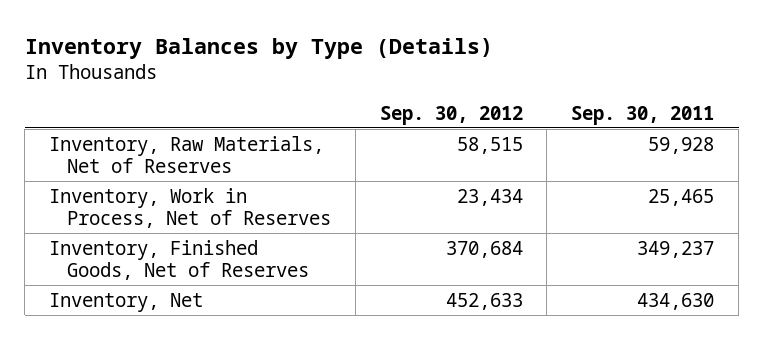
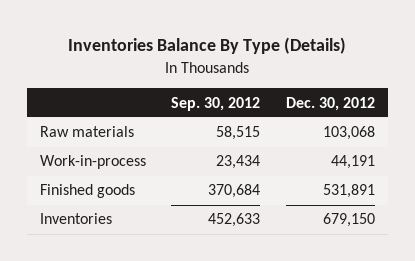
- Inventory Balances by Type (Details)
+ Inventories Balance By Type (Details)
- | Sep. 30, 2012 | Sep. 30, 2011
+ | Sep. 30, 2012 | Dec. 30, 2012
- Inventory, Raw Materials, Net of Reserves | 58,515 | 59,928
- Inventory, Work in Process, Net of Reserves | 23,434 | 25,465
- Inventory, Finished Goods, Net of Reserves | 370,684 | 349,237
- Inventory, Net | 452,633 | 434,630
+ Raw materials | 58,515 | 103,068
+ Work-in-process | 23,434 | 44,191
+ Finished goods | 370,684 | 531,891
+ Inventories | 452,633 | 679,150

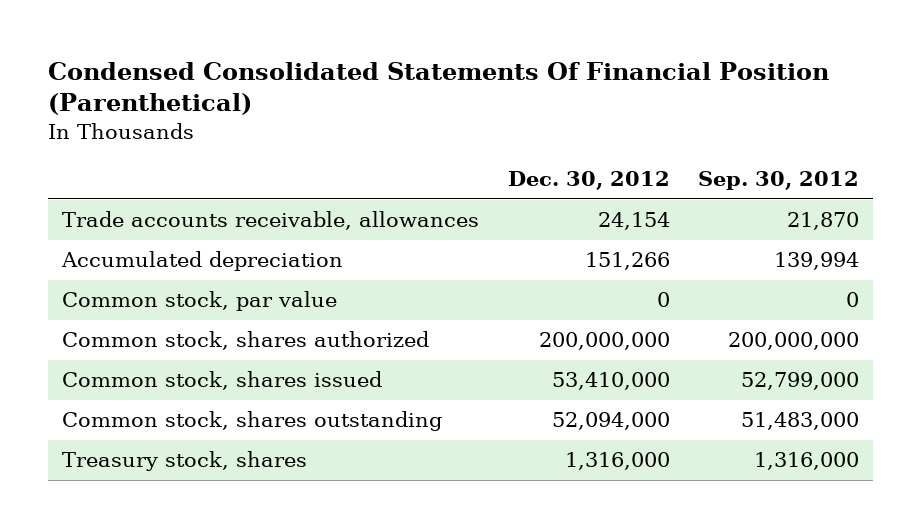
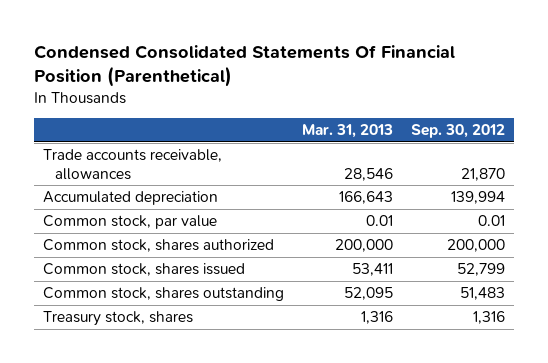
- | Dec. 30, 2012 | Sep. 30, 2012
+ | Mar. 31, 2013 | Sep. 30, 2012
- Common stock, par value | 0 | 0
- Common stock, shares authorized | 200,000,000 | 200,000,000
- Common stock, shares issued | 53,410,000 | 52,799,000
- Common stock, shares outstanding | 52,094,000 | 51,483,000
- Treasury stock, shares | 1,316,000 | 1,316,000
+ Common stock, par value | 0.01 | 0.01
+ Common stock, shares authorized | 200,000 | 200,000
+ Common stock, shares issued | 53,411 | 52,799
+ Common stock, shares outstanding | 52,095 | 51,483
+ Treasury stock, shares | 1,316 | 1,316

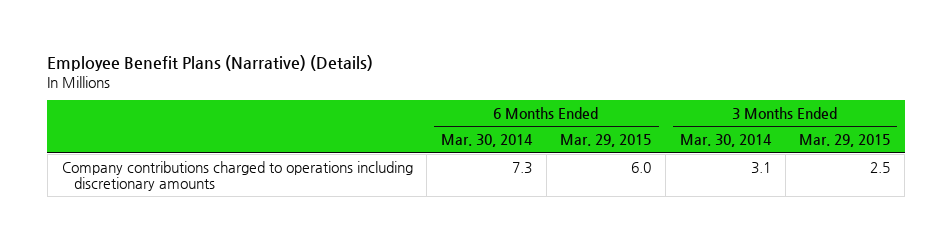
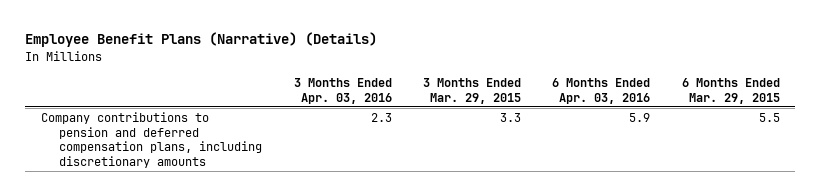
- | 6 Months Ended Mar. 30, 2014 | 6 Months Ended Mar. 29, 2015 | 3 Months Ended Mar. 30, 2014 | 3 Months Ended Mar. 29, 2015
+ | 3 Months Ended Apr. 03, 2016 | 3 Months Ended Mar. 29, 2015 | 6 Months Ended Apr. 03, 2016 | 6 Months Ended Mar. 29, 2015
- Company contributions charged to operations including discretionary amounts | 7.3 | 6.0 | 3.1 | 2.5
+ Company contributions to pension and deferred compensation plans, including discretionary amounts | 2.3 | 3.3 | 5.9 | 5.5

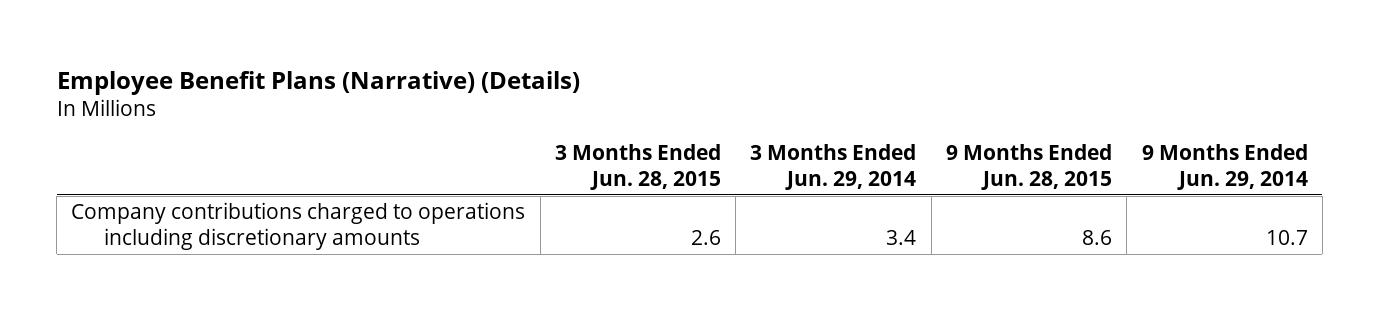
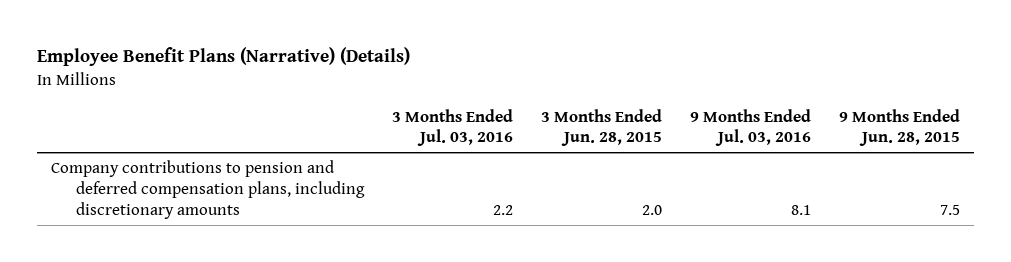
- | 3 Months Ended Jun. 28, 2015 | 3 Months Ended Jun. 29, 2014 | 9 Months Ended Jun. 28, 2015 | 9 Months Ended Jun. 29, 2014
+ | 3 Months Ended Jul. 03, 2016 | 3 Months Ended Jun. 28, 2015 | 9 Months Ended Jul. 03, 2016 | 9 Months Ended Jun. 28, 2015
- Company contributions charged to operations including discretionary amounts | 2.6 | 3.4 | 8.6 | 10.7
+ Company contributions to pension and deferred compensation plans, including discretionary amounts | 2.2 | 2.0 | 8.1 | 7.5

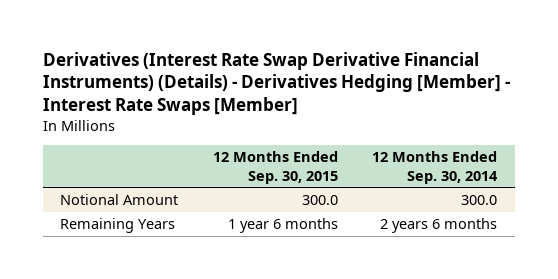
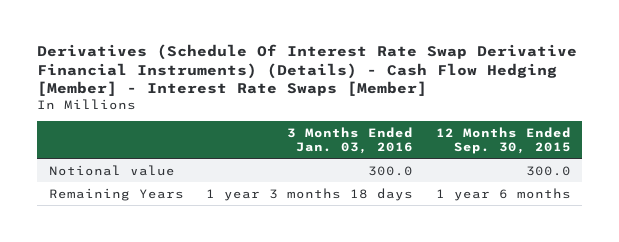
- Derivatives (Interest Rate Swap Derivative Financial Instruments) (Details) - Derivatives Hedging [Member] - Interest Rate Swaps [Member]
+ Derivatives (Schedule Of Interest Rate Swap Derivative Financial Instruments) (Details) - Cash Flow Hedging [Member] - Interest Rate Swaps [Member]
- | 12 Months Ended Sep. 30, 2015 | 12 Months Ended Sep. 30, 2014
+ | 3 Months Ended Jan. 03, 2016 | 12 Months Ended Sep. 30, 2015
- Notional Amount | 300.0 | 300.0
+ Notional value | 300.0 | 300.0

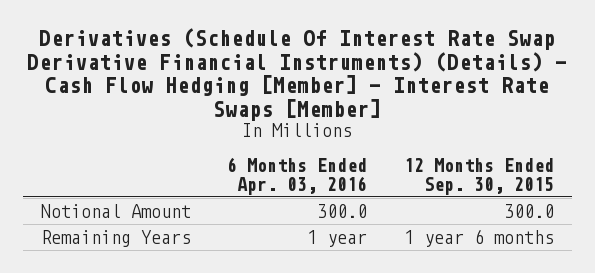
- | 3 Months Ended Jan. 03, 2016 | 12 Months Ended Sep. 30, 2015
+ | 6 Months Ended Apr. 03, 2016 | 12 Months Ended Sep. 30, 2015
- Notional value | 300.0 | 300.0
+ Notional Amount | 300.0 | 300.0

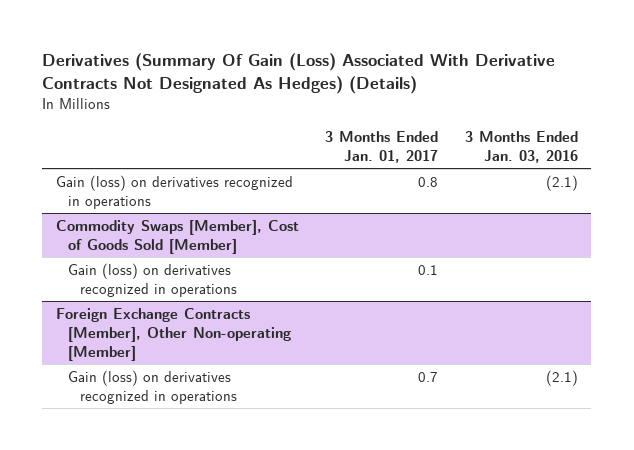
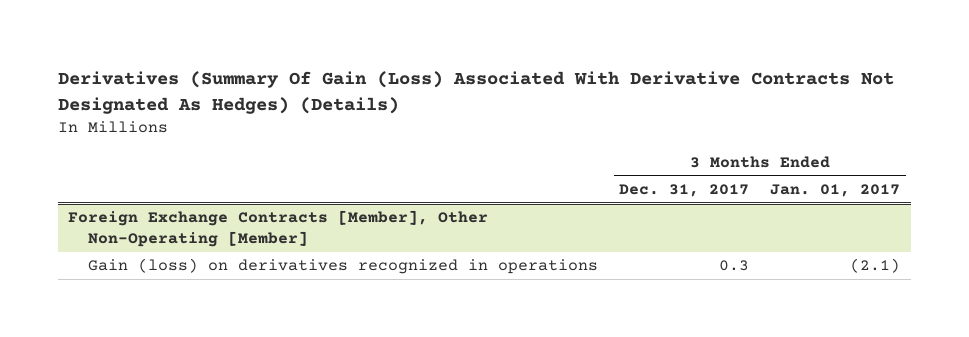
- | 3 Months Ended Jan. 01, 2017 | 3 Months Ended Jan. 03, 2016
+ | 3 Months Ended Dec. 31, 2017 | 3 Months Ended Jan. 01, 2017
- Gain (loss) on derivatives recognized in operations | 0.8 | (2.1)
- Commodity Swaps [Member], Cost of Goods Sold [Member]
- Gain (loss) on derivatives recognized in operations | 0.1 |
- Foreign Exchange Contracts [Member], Other Non-operating [Member]
- Gain (loss) on derivatives recognized in operations | 0.7 | (2.1)
+ Foreign Exchange Contracts [Member], Other Non-Operating [Member]
+ Gain (loss) on derivatives recognized in operations | 0.3 | (2.1)

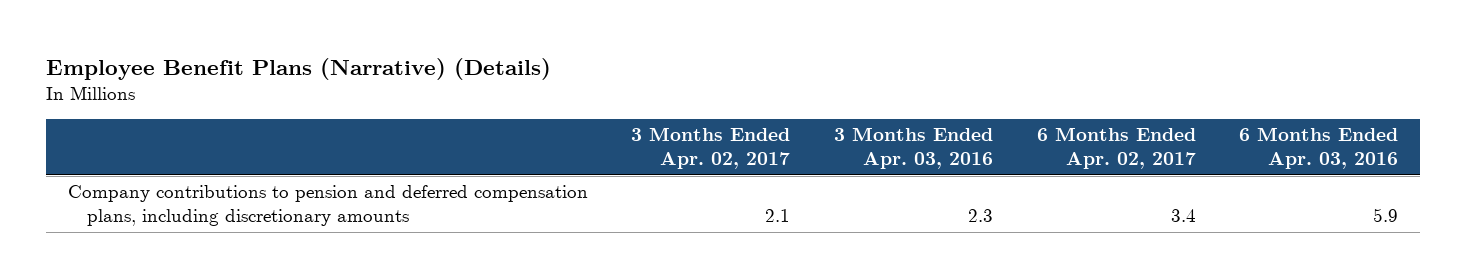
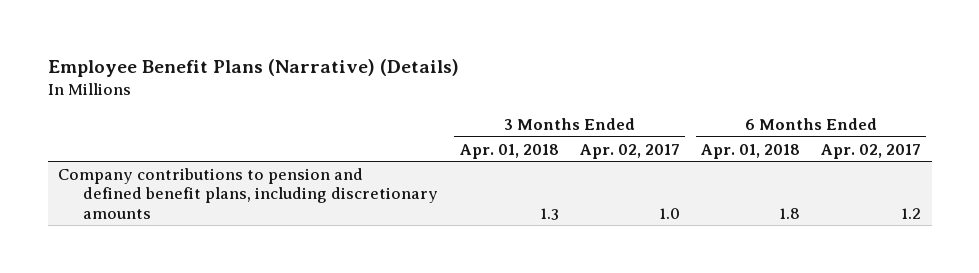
- | 3 Months Ended Apr. 02, 2017 | 3 Months Ended Apr. 03, 2016 | 6 Months Ended Apr. 02, 2017 | 6 Months Ended Apr. 03, 2016
+ | 3 Months Ended Apr. 01, 2018 | 3 Months Ended Apr. 02, 2017 | 6 Months Ended Apr. 01, 2018 | 6 Months Ended Apr. 02, 2017
- Company contributions to pension and deferred compensation plans, including discretionary amounts | 2.1 | 2.3 | 3.4 | 5.9
+ Company contributions to pension and defined benefit plans, including discretionary amounts | 1.3 | 1.0 | 1.8 | 1.2

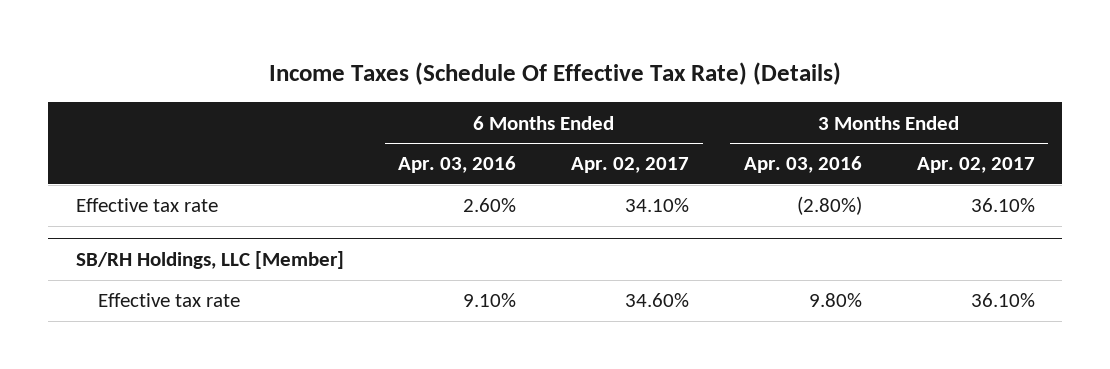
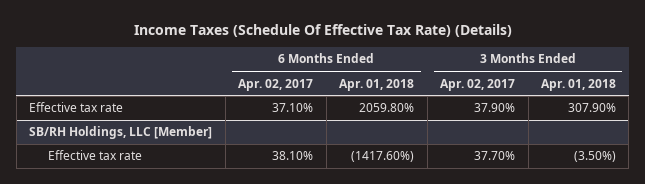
- | 6 Months Ended Apr. 03, 2016 | 6 Months Ended Apr. 02, 2017 | 3 Months Ended Apr. 03, 2016 | 3 Months Ended Apr. 02, 2017
+ | 6 Months Ended Apr. 02, 2017 | 6 Months Ended Apr. 01, 2018 | 3 Months Ended Apr. 02, 2017 | 3 Months Ended Apr. 01, 2018
- Effective tax rate | 2.60% | 34.10% | (2.80%) | 36.10%
+ Effective tax rate | 37.10% | 2059.80% | 37.90% | 307.90%
@ SB/RH Holdings, LLC [Member]
- Effective tax rate | 9.10% | 34.60% | 9.80% | 36.10%
+ Effective tax rate | 38.10% | (1417.60%) | 37.70% | (3.50%)

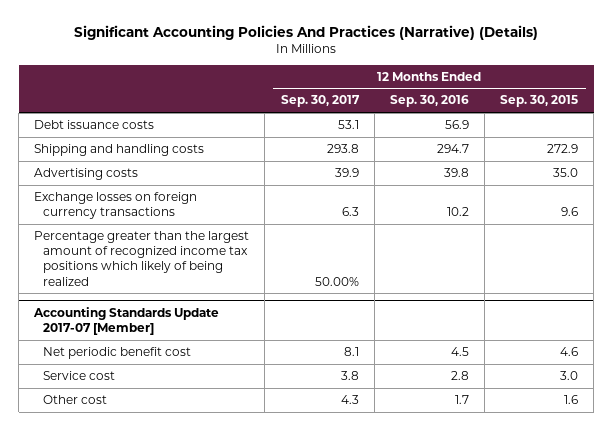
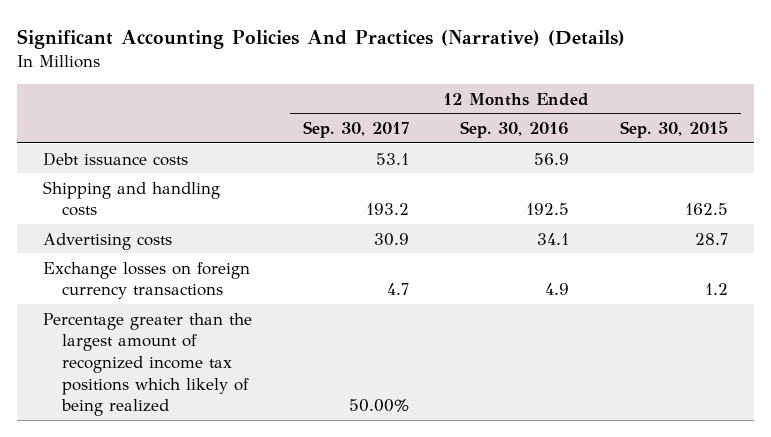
- Shipping and handling costs | 293.8 | 294.7 | 272.9
- Advertising costs | 39.9 | 39.8 | 35.0
- Exchange losses on foreign currency transactions | 6.3 | 10.2 | 9.6
+ Shipping and handling costs | 193.2 | 192.5 | 162.5
+ Advertising costs | 30.9 | 34.1 | 28.7
+ Exchange losses on foreign currency transactions | 4.7 | 4.9 | 1.2
- Accounting Standards Update 2017-07 [Member]
- Net periodic benefit cost | 8.1 | 4.5 | 4.6
- Service cost | 3.8 | 2.8 | 3.0
- Other cost | 4.3 | 1.7 | 1.6

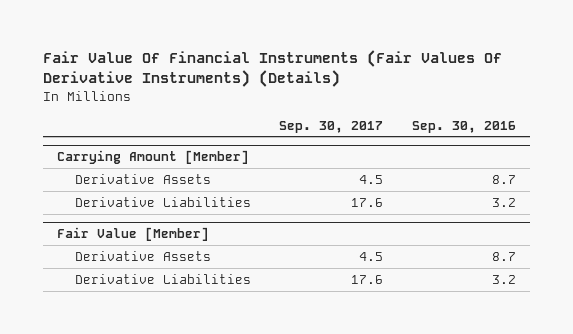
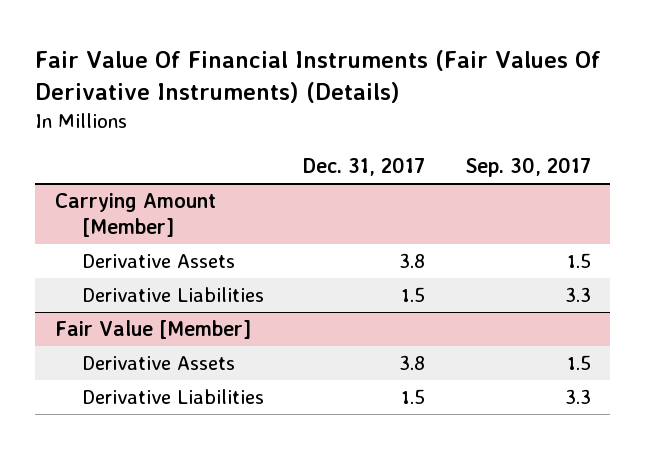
- | Sep. 30, 2017 | Sep. 30, 2016
+ | Dec. 31, 2017 | Sep. 30, 2017
@ Carrying Amount [Member]
- Derivative Assets | 4.5 | 8.7
- Derivative Liabilities | 17.6 | 3.2
+ Derivative Assets | 3.8 | 1.5
+ Derivative Liabilities | 1.5 | 3.3
@ Fair Value [Member]
- Derivative Assets | 4.5 | 8.7
- Derivative Liabilities | 17.6 | 3.2
+ Derivative Assets | 3.8 | 1.5
+ Derivative Liabilities | 1.5 | 3.3

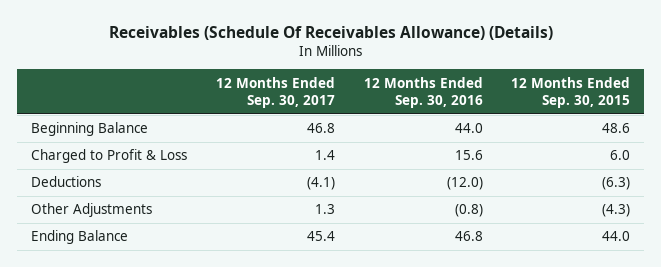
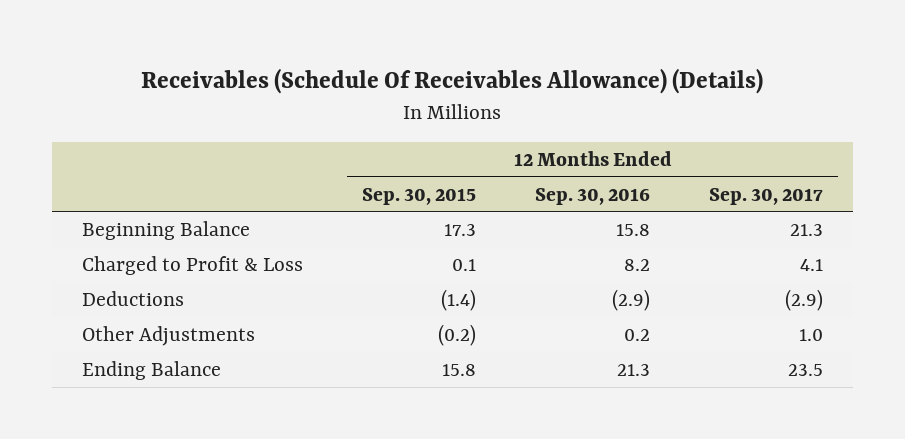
- | 12 Months Ended Sep. 30, 2017 | 12 Months Ended Sep. 30, 2016 | 12 Months Ended Sep. 30, 2015
+ | 12 Months Ended Sep. 30, 2015 | 12 Months Ended Sep. 30, 2016 | 12 Months Ended Sep. 30, 2017
- Beginning Balance | 46.8 | 44.0 | 48.6
- Charged to Profit & Loss | 1.4 | 15.6 | 6.0
- Deductions | (4.1) | (12.0) | (6.3)
- Other Adjustments | 1.3 | (0.8) | (4.3)
- Ending Balance | 45.4 | 46.8 | 44.0
+ Beginning Balance | 17.3 | 15.8 | 21.3
+ Charged to Profit & Loss | 0.1 | 8.2 | 4.1
+ Deductions | (1.4) | (2.9) | (2.9)
+ Other Adjustments | (0.2) | 0.2 | 1.0
+ Ending Balance | 15.8 | 21.3 | 23.5

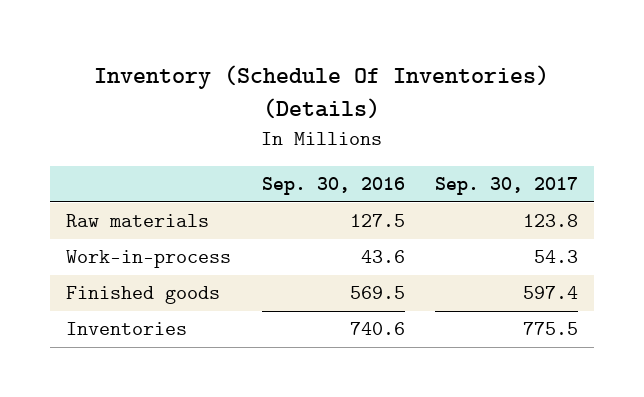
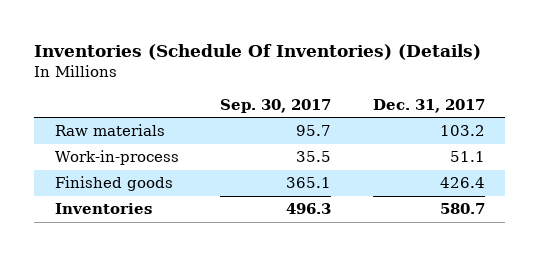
- Inventory (Schedule Of Inventories) (Details)
+ Inventories (Schedule Of Inventories) (Details)
- | Sep. 30, 2016 | Sep. 30, 2017
+ | Sep. 30, 2017 | Dec. 31, 2017
- Raw materials | 127.5 | 123.8
- Work-in-process | 43.6 | 54.3
- Finished goods | 569.5 | 597.4
- Inventories | 740.6 | 775.5
+ Raw materials | 95.7 | 103.2
+ Work-in-process | 35.5 | 51.1
+ Finished goods | 365.1 | 426.4
+ Inventories | 496.3 | 580.7

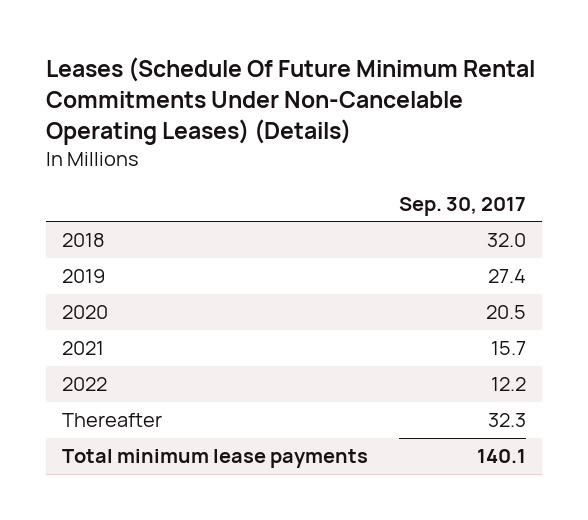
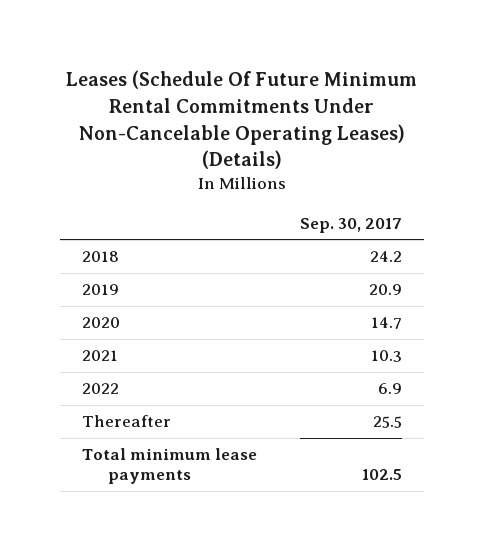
- 2018 | 32.0
- 2019 | 27.4
- 2020 | 20.5
- 2021 | 15.7
- 2022 | 12.2
- Thereafter | 32.3
- Total minimum lease payments | 140.1
+ 2018 | 24.2
+ 2019 | 20.9
+ 2020 | 14.7
+ 2021 | 10.3
+ 2022 | 6.9
+ Thereafter | 25.5
+ Total minimum lease payments | 102.5

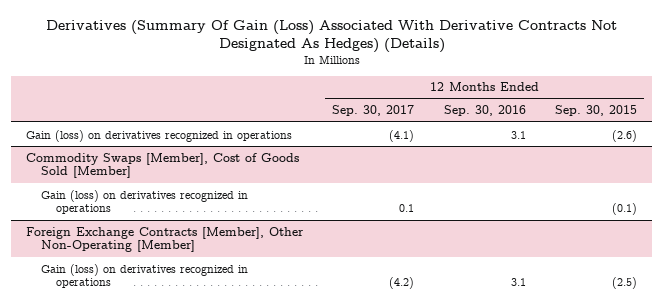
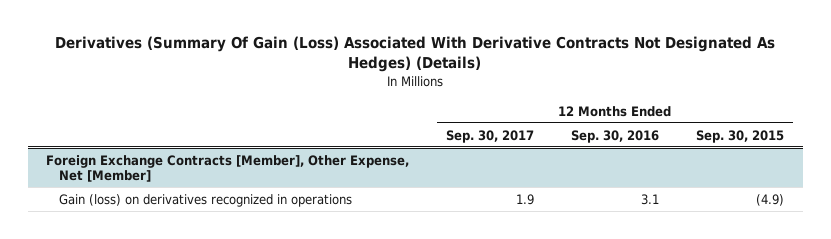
- Gain (loss) on derivatives recognized in operations | (4.1) | 3.1 | (2.6)
- Commodity Swaps [Member], Cost of Goods Sold [Member]
- Gain (loss) on derivatives recognized in operations | 0.1 | | (0.1)
- Foreign Exchange Contracts [Member], Other Non-Operating [Member]
- Gain (loss) on derivatives recognized in operations | (4.2) | 3.1 | (2.5)
+ Foreign Exchange Contracts [Member], Other Expense, Net [Member]
+ Gain (loss) on derivatives recognized in operations | 1.9 | 3.1 | (4.9)

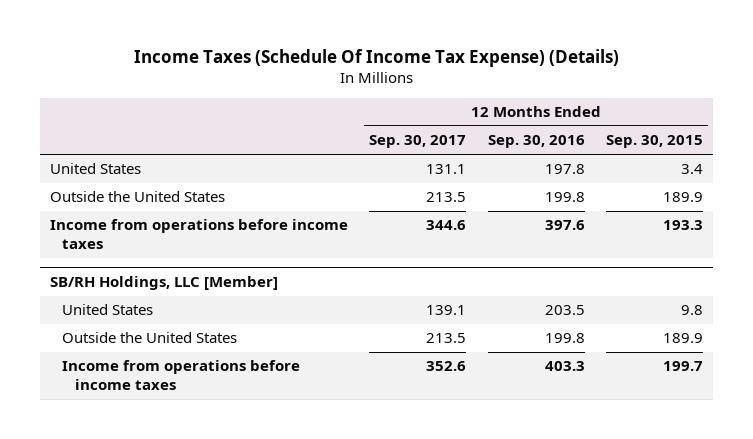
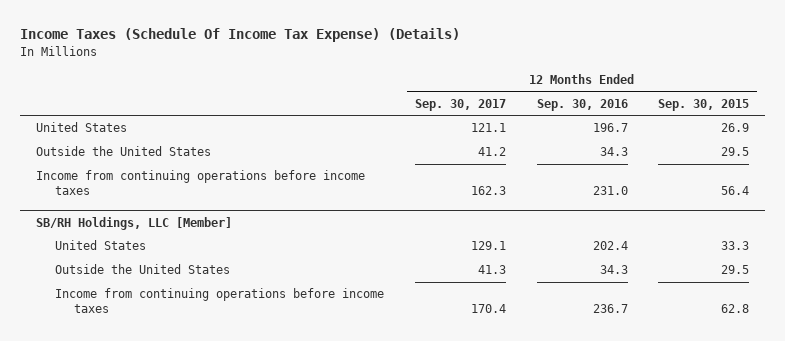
- United States | 131.1 | 197.8 | 3.4
- Outside the United States | 213.5 | 199.8 | 189.9
- Income from operations before income taxes | 344.6 | 397.6 | 193.3
+ United States | 121.1 | 196.7 | 26.9
+ Outside the United States | 41.2 | 34.3 | 29.5
+ Income from continuing operations before income taxes | 162.3 | 231.0 | 56.4
@ SB/RH Holdings, LLC [Member]
- United States | 139.1 | 203.5 | 9.8
- Outside the United States | 213.5 | 199.8 | 189.9
- Income from operations before income taxes | 352.6 | 403.3 | 199.7
+ United States | 129.1 | 202.4 | 33.3
+ Outside the United States | 41.3 | 34.3 | 29.5
+ Income from continuing operations before income taxes | 170.4 | 236.7 | 62.8

